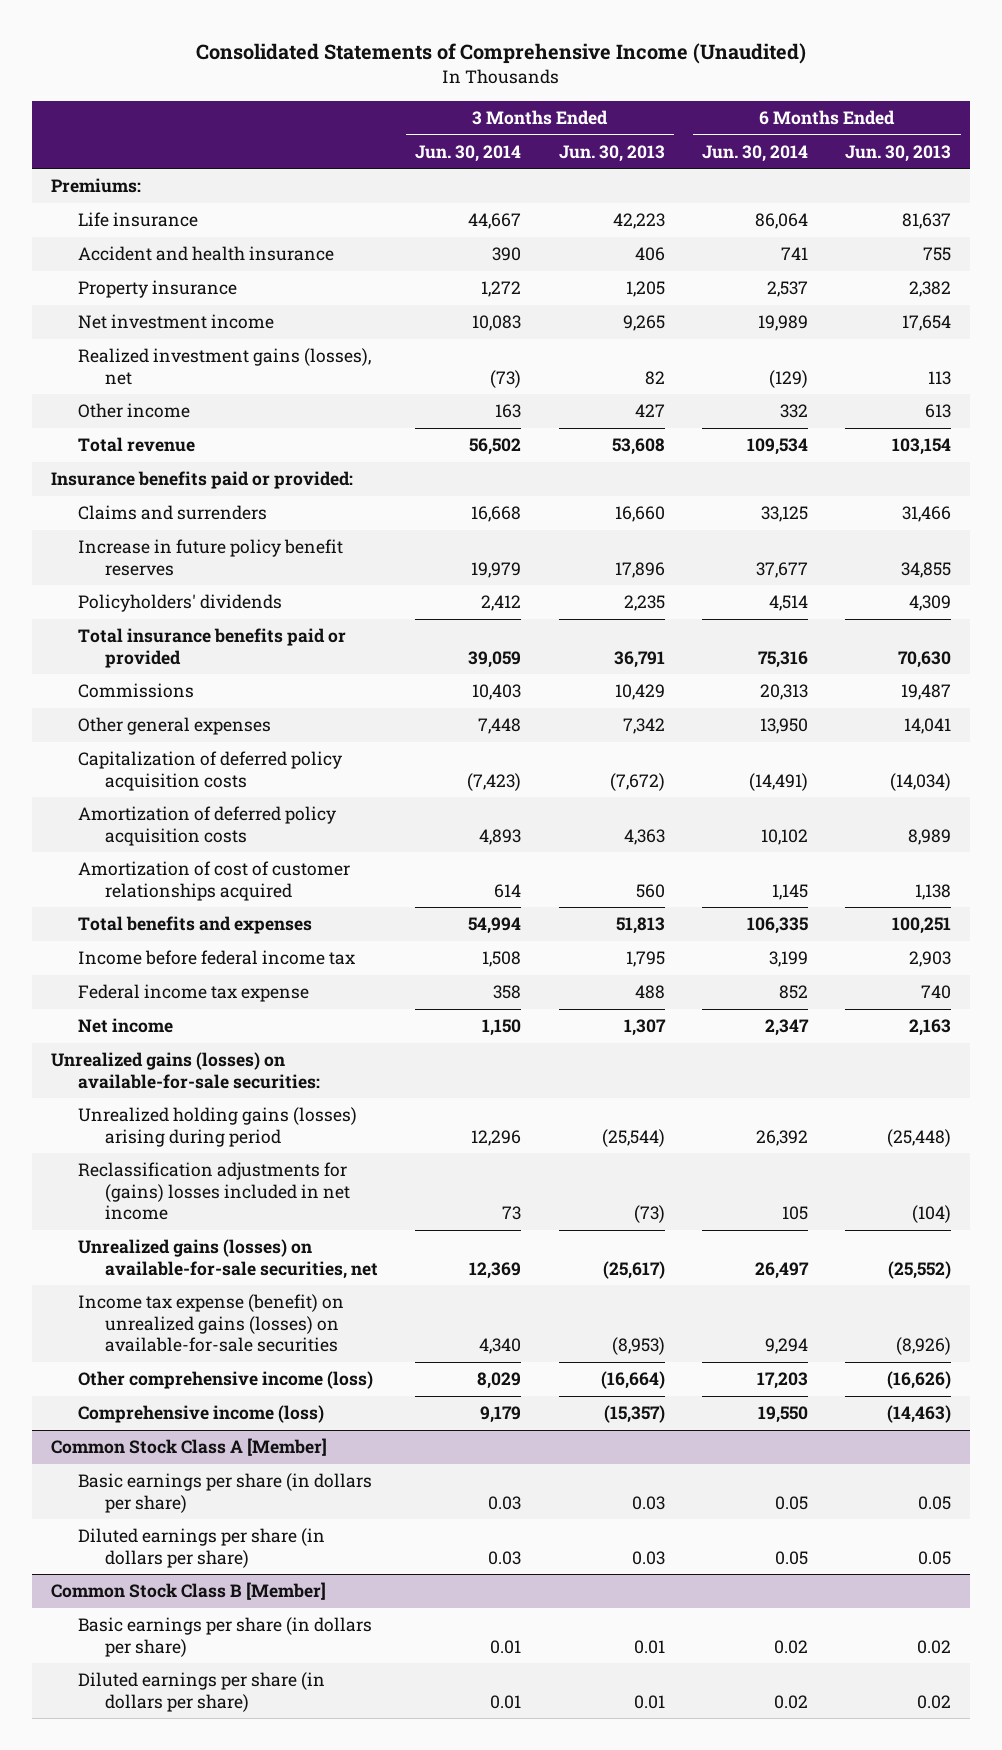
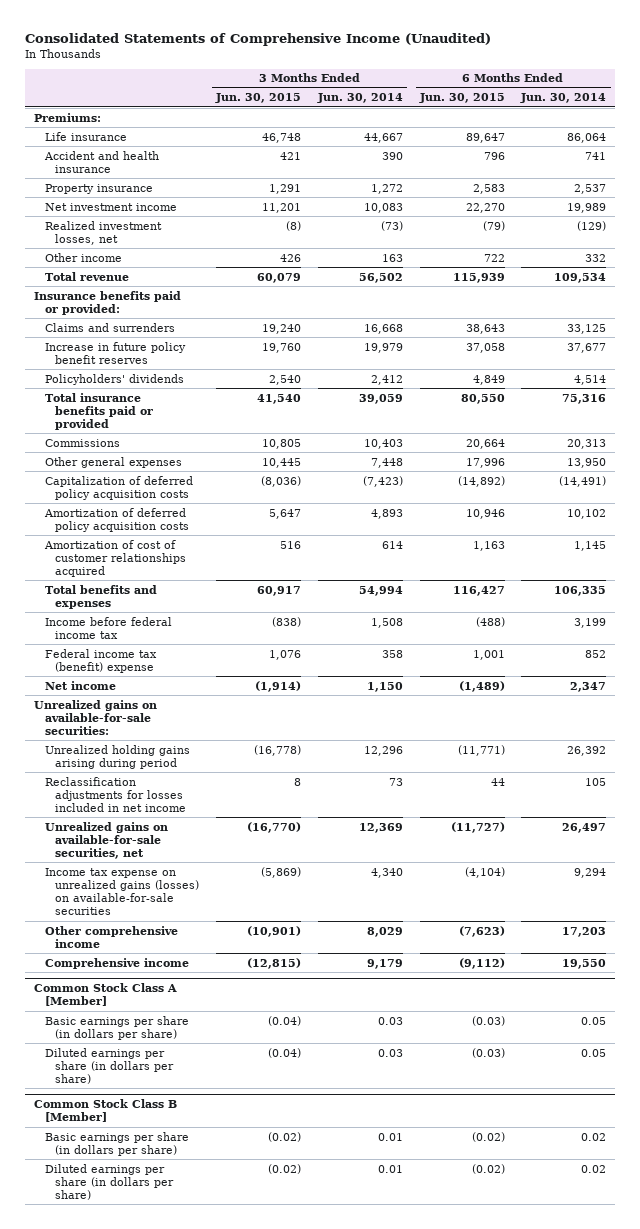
- | 3 Months Ended Jun. 30, 2014 | 3 Months Ended Jun. 30, 2013 | 6 Months Ended Jun. 30, 2014 | 6 Months Ended Jun. 30, 2013
+ | 3 Months Ended Jun. 30, 2015 | 3 Months Ended Jun. 30, 2014 | 6 Months Ended Jun. 30, 2015 | 6 Months Ended Jun. 30, 2014
- Realized investment gains (losses), net | (73) | 82 | (129) | 113
+ Realized investment losses, net | (8) | (73) | (79) | (129)
- Federal income tax expense | 358 | 488 | 852 | 740
+ Federal income tax (benefit) expense | 1,076 | 358 | 1,001 | 852
- Unrealized gains (losses) on available-for-sale securities:
- Unrealized holding gains (losses) arising during period | 12,296 | (25,544) | 26,392 | (25,448)
- Reclassification adjustments for (gains) losses included in net income | 73 | (73) | 105 | (104)
- Unrealized gains (losses) on available-for-sale securities, net | 12,369 | (25,617) | 26,497 | (25,552)
- Income tax expense (benefit) on unrealized gains (losses) on available-for-sale securities | 4,340 | (8,953) | 9,294 | (8,926)
- Other comprehensive income (loss) | 8,029 | (16,664) | 17,203 | (16,626)
- Comprehensive income (loss) | 9,179 | (15,357) | 19,550 | (14,463)
+ Unrealized gains on available-for-sale securities:
+ Unrealized holding gains arising during period | (16,778) | 12,296 | (11,771) | 26,392
+ Reclassification adjustments for losses included in net income | 8 | 73 | 44 | 105
+ Unrealized gains on available-for-sale securities, net | (16,770) | 12,369 | (11,727) | 26,497
+ Income tax expense on unrealized gains (losses) on available-for-sale securities | (5,869) | 4,340 | (4,104) | 9,294
+ Other comprehensive income | (10,901) | 8,029 | (7,623) | 17,203
+ Comprehensive income | (12,815) | 9,179 | (9,112) | 19,550

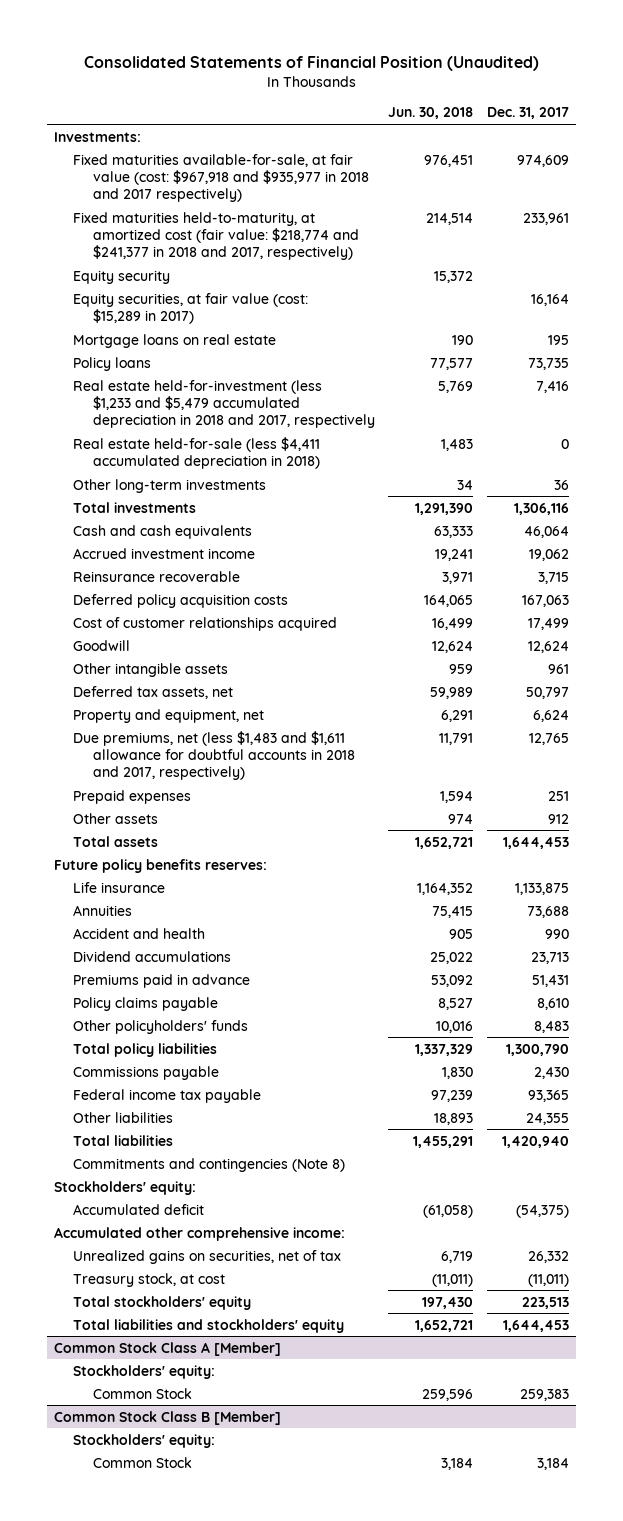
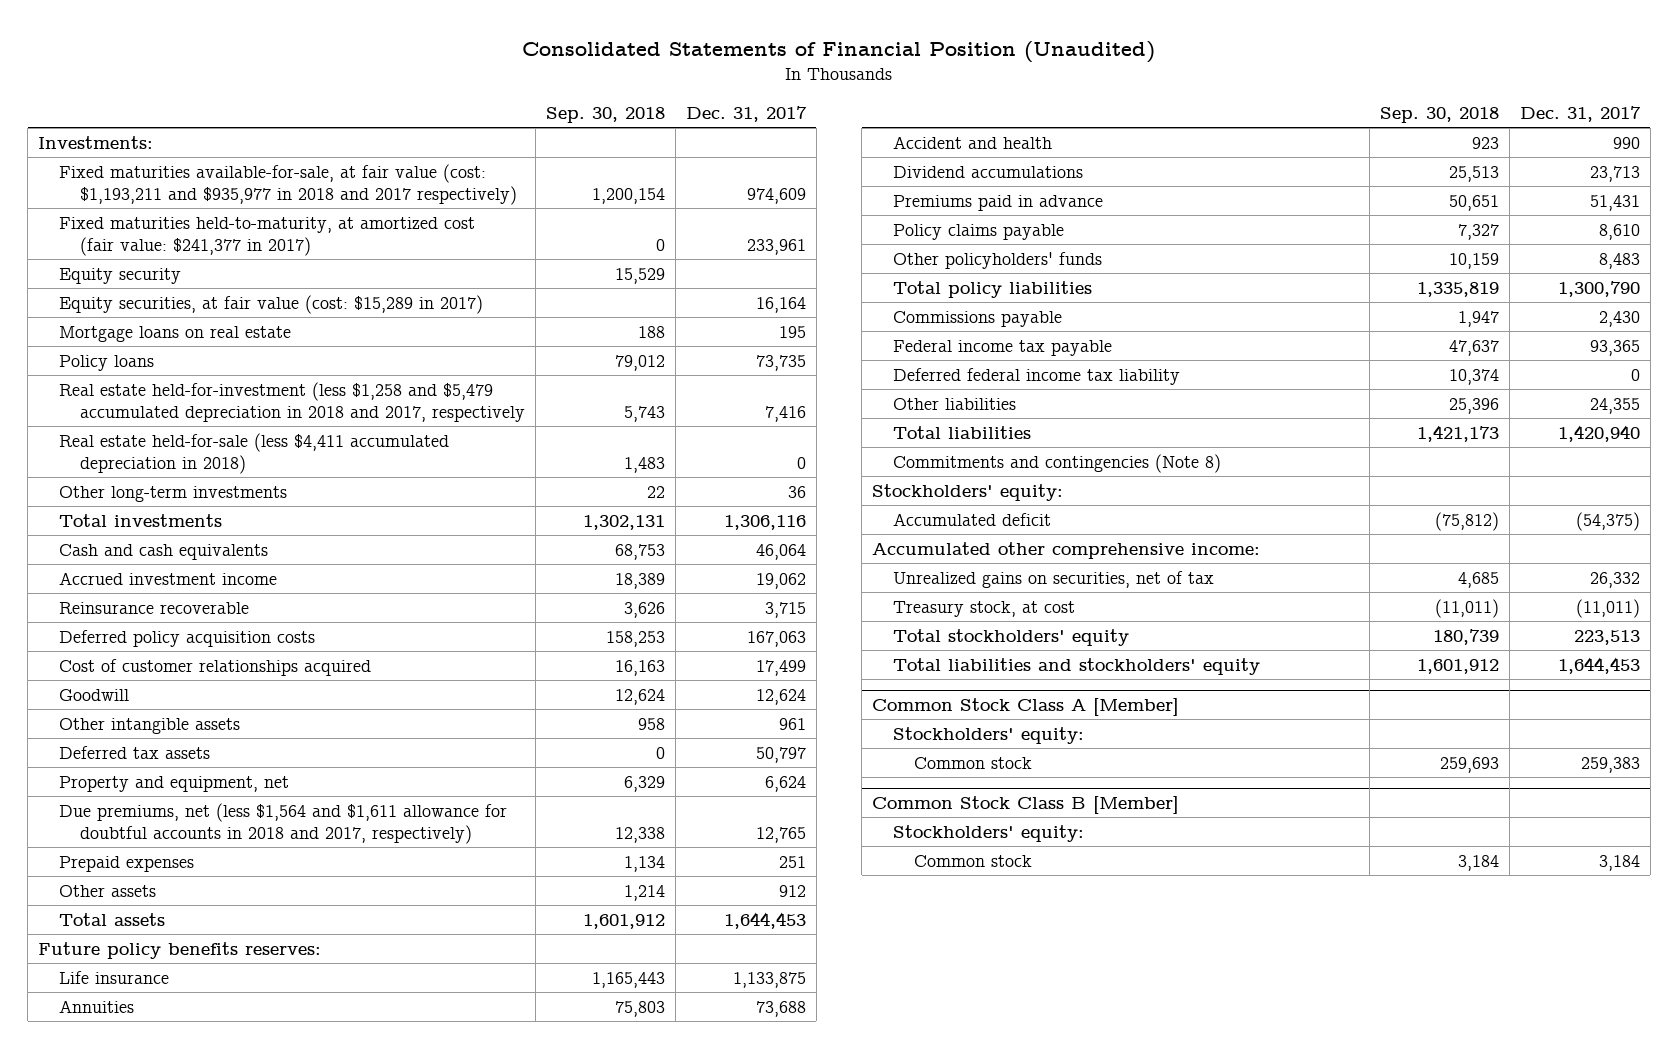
- | Jun. 30, 2018 | Dec. 31, 2017
+ | Sep. 30, 2018 | Dec. 31, 2017
- Fixed maturities available-for-sale, at fair value (cost: $967,918 and $935,977 in 2018 and 2017 respectively) | 976,451 | 974,609
- Fixed maturities held-to-maturity, at amortized cost (fair value: $218,774 and $241,377 in 2018 and 2017, respectively) | 214,514 | 233,961
+ Fixed maturities available-for-sale, at fair value (cost: $1,193,211 and $935,977 in 2018 and 2017 respectively) | 1,200,154 | 974,609
+ Fixed maturities held-to-maturity, at amortized cost (fair value: $241,377 in 2017) | 0 | 233,961
- Real estate held-for-investment (less $1,233 and $5,479 accumulated depreciation in 2018 and 2017, respectively | 5,769 | 7,416
+ Real estate held-for-investment (less $1,258 and $5,479 accumulated depreciation in 2018 and 2017, respectively | 5,743 | 7,416
- Deferred tax assets, net | 59,989 | 50,797
+ Deferred tax assets | 0 | 50,797
- Due premiums, net (less $1,483 and $1,611 allowance for doubtful accounts in 2018 and 2017, respectively) | 11,791 | 12,765
+ Due premiums, net (less $1,564 and $1,611 allowance for doubtful accounts in 2018 and 2017, respectively) | 12,338 | 12,765
+ Deferred federal income tax liability | 10,374 | 0
@ Common Stock Class A [Member]
- Common Stock | 259,596 | 259,383
+ Common stock | 259,693 | 259,383
@ Common Stock Class B [Member]
- Common Stock | 3,184 | 3,184
+ Common stock | 3,184 | 3,184

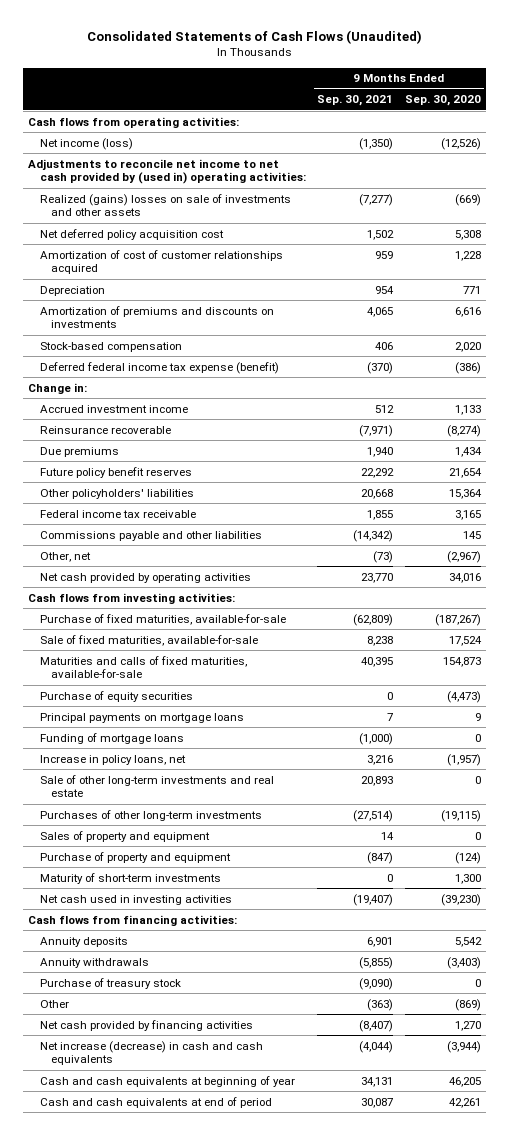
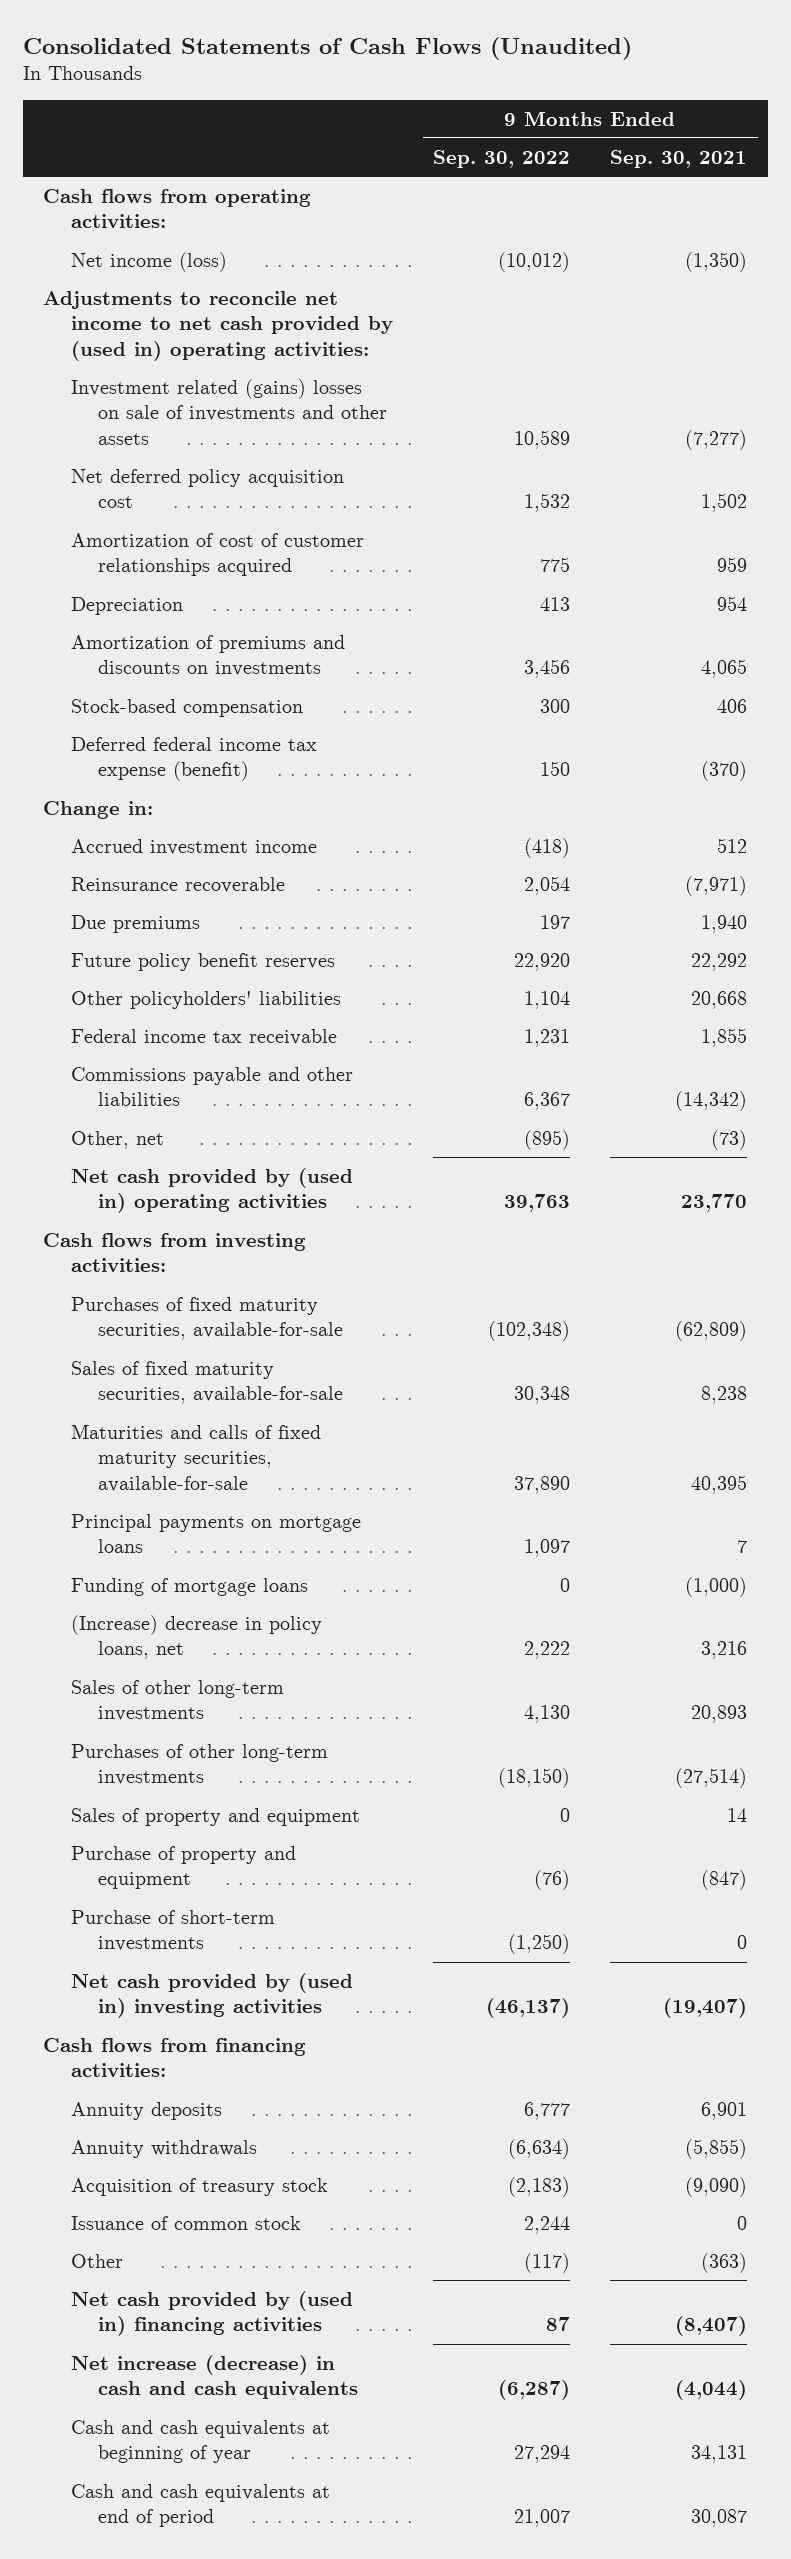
- | 9 Months Ended Sep. 30, 2021 | 9 Months Ended Sep. 30, 2020
+ | 9 Months Ended Sep. 30, 2022 | 9 Months Ended Sep. 30, 2021
- Realized (gains) losses on sale of investments and other assets | (7,277) | (669)
+ Investment related (gains) losses on sale of investments and other assets | 10,589 | (7,277)
- Net cash provided by operating activities | 23,770 | 34,016
+ Net cash provided by (used in) operating activities | 39,763 | 23,770
- Purchase of fixed maturities, available-for-sale | (62,809) | (187,267)
- Sale of fixed maturities, available-for-sale | 8,238 | 17,524
- Maturities and calls of fixed maturities, available-for-sale | 40,395 | 154,873
- Purchase of equity securities | 0 | (4,473)
+ Purchases of fixed maturity securities, available-for-sale | (102,348) | (62,809)
+ Sales of fixed maturity securities, available-for-sale | 30,348 | 8,238
+ Maturities and calls of fixed maturity securities, available-for-sale | 37,890 | 40,395
- Increase in policy loans, net | 3,216 | (1,957)
- Sale of other long-term investments and real estate | 20,893 | 0
+ (Increase) decrease in policy loans, net | 2,222 | 3,216
+ Sales of other long-term investments | 4,130 | 20,893
- Maturity of short-term investments | 0 | 1,300
- Net cash used in investing activities | (19,407) | (39,230)
+ Purchase of short-term investments | (1,250) | 0
+ Net cash provided by (used in) investing activities | (46,137) | (19,407)
- Purchase of treasury stock | (9,090) | 0
+ Acquisition of treasury stock | (2,183) | (9,090)
+ Issuance of common stock | 2,244 | 0
- Net cash provided by financing activities | (8,407) | 1,270
+ Net cash provided by (used in) financing activities | 87 | (8,407)

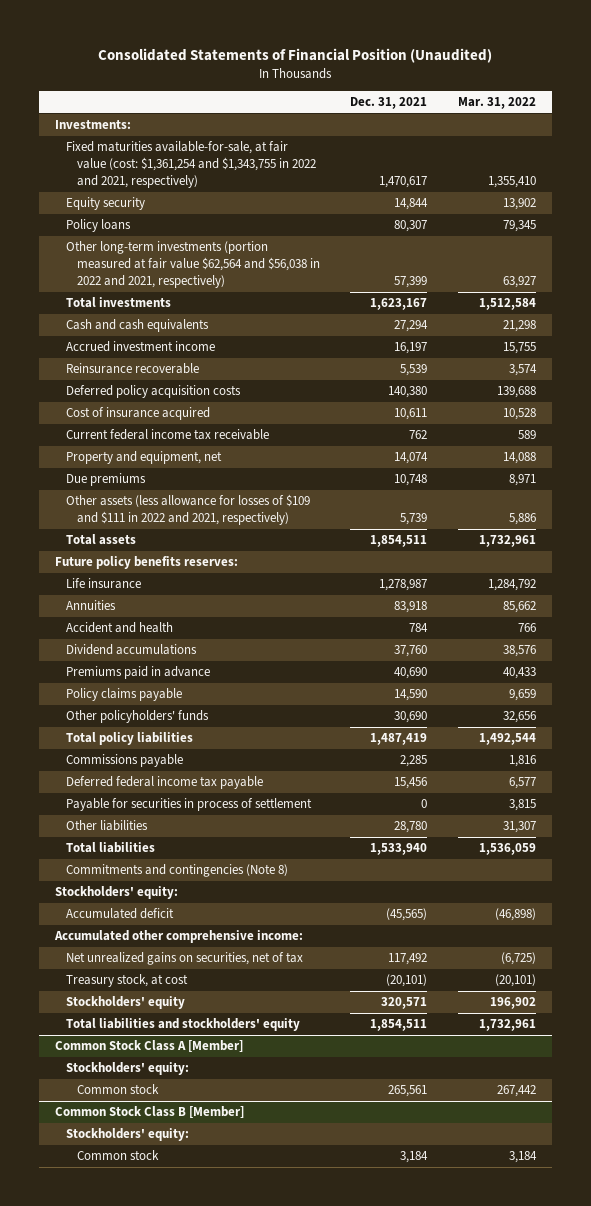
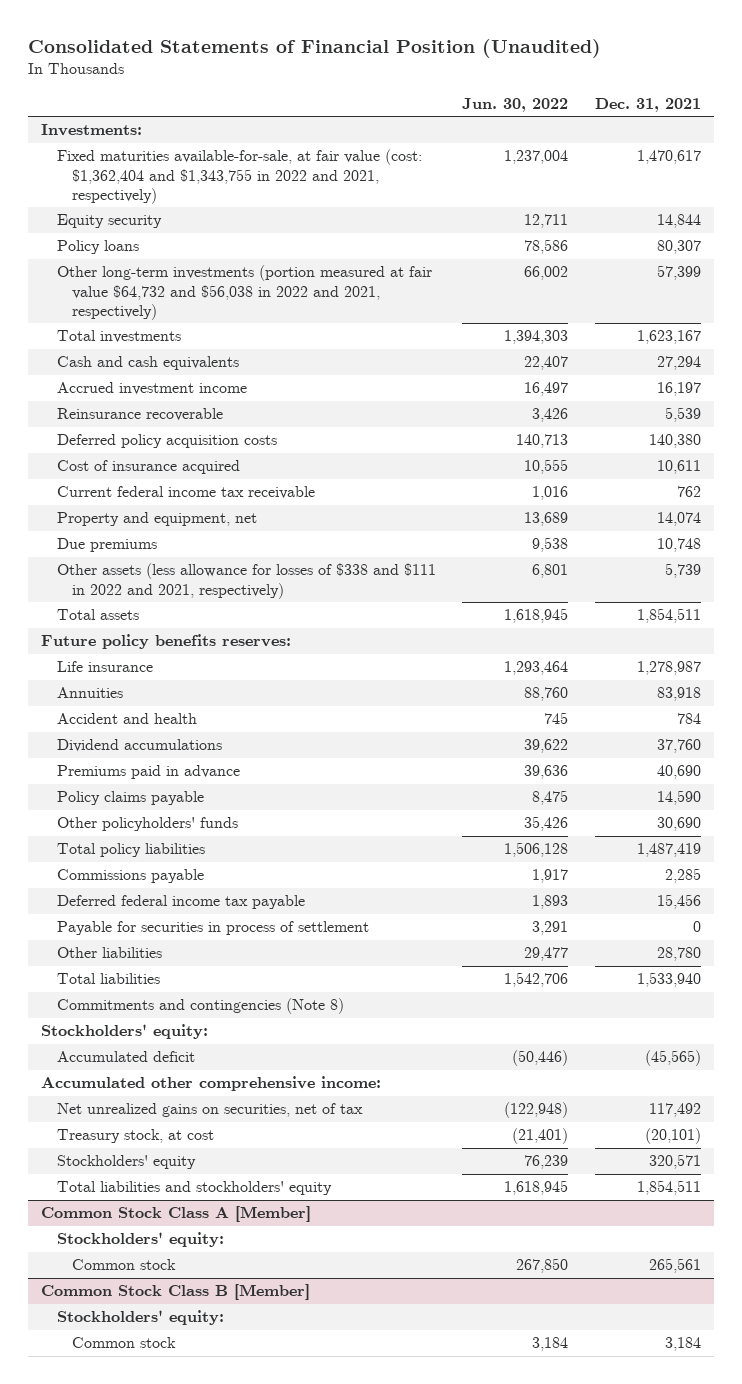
- | Dec. 31, 2021 | Mar. 31, 2022
+ | Jun. 30, 2022 | Dec. 31, 2021
- Fixed maturities available-for-sale, at fair value (cost: $1,361,254 and $1,343,755 in 2022 and 2021, respectively) | 1,470,617 | 1,355,410
+ Fixed maturities available-for-sale, at fair value (cost: $1,362,404 and $1,343,755 in 2022 and 2021, respectively) | 1,237,004 | 1,470,617
- Other long-term investments (portion measured at fair value $62,564 and $56,038 in 2022 and 2021, respectively) | 57,399 | 63,927
+ Other long-term investments (portion measured at fair value $64,732 and $56,038 in 2022 and 2021, respectively) | 66,002 | 57,399
- Other assets (less allowance for losses of $109 and $111 in 2022 and 2021, respectively) | 5,739 | 5,886
+ Other assets (less allowance for losses of $338 and $111 in 2022 and 2021, respectively) | 6,801 | 5,739

